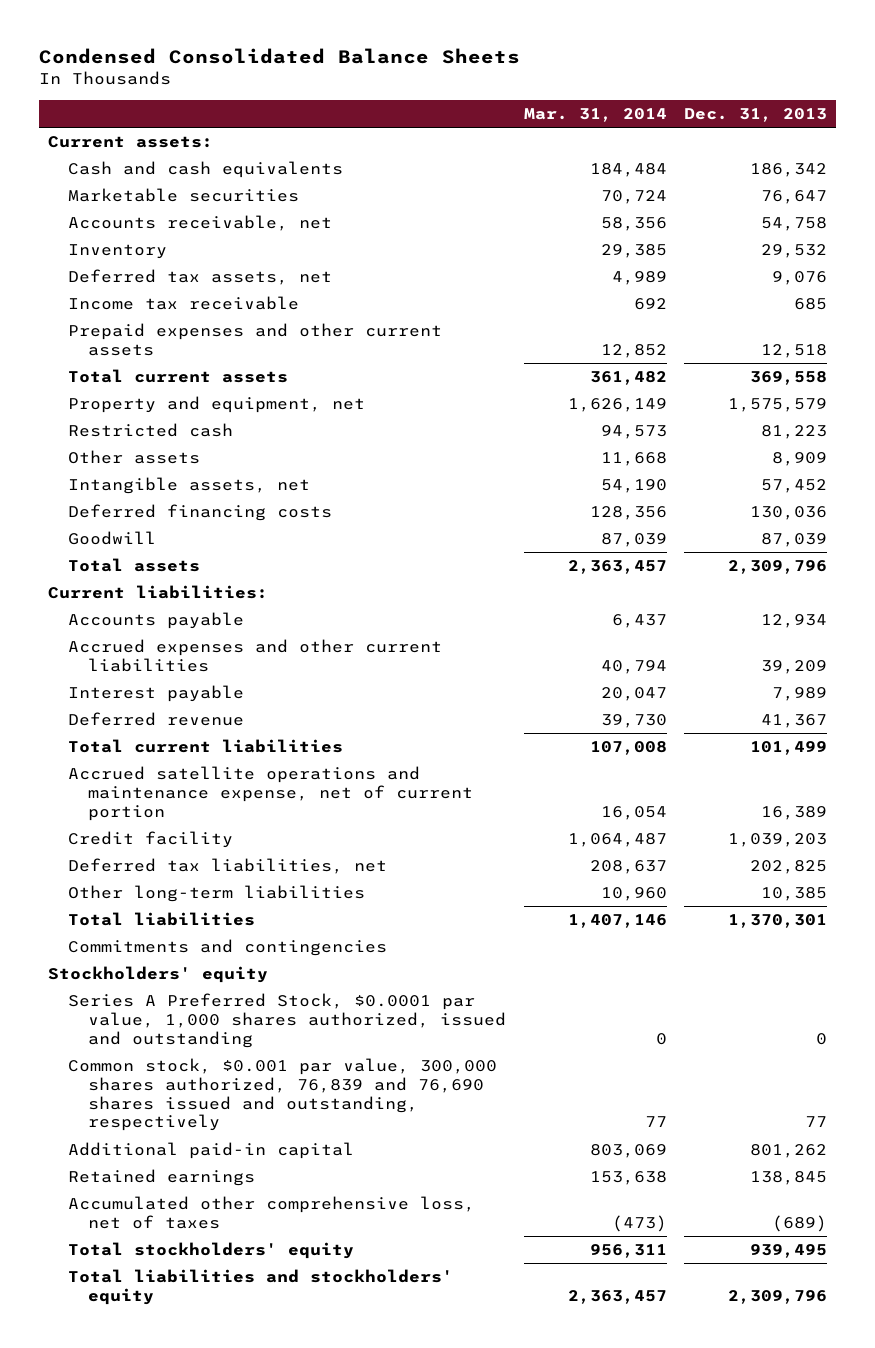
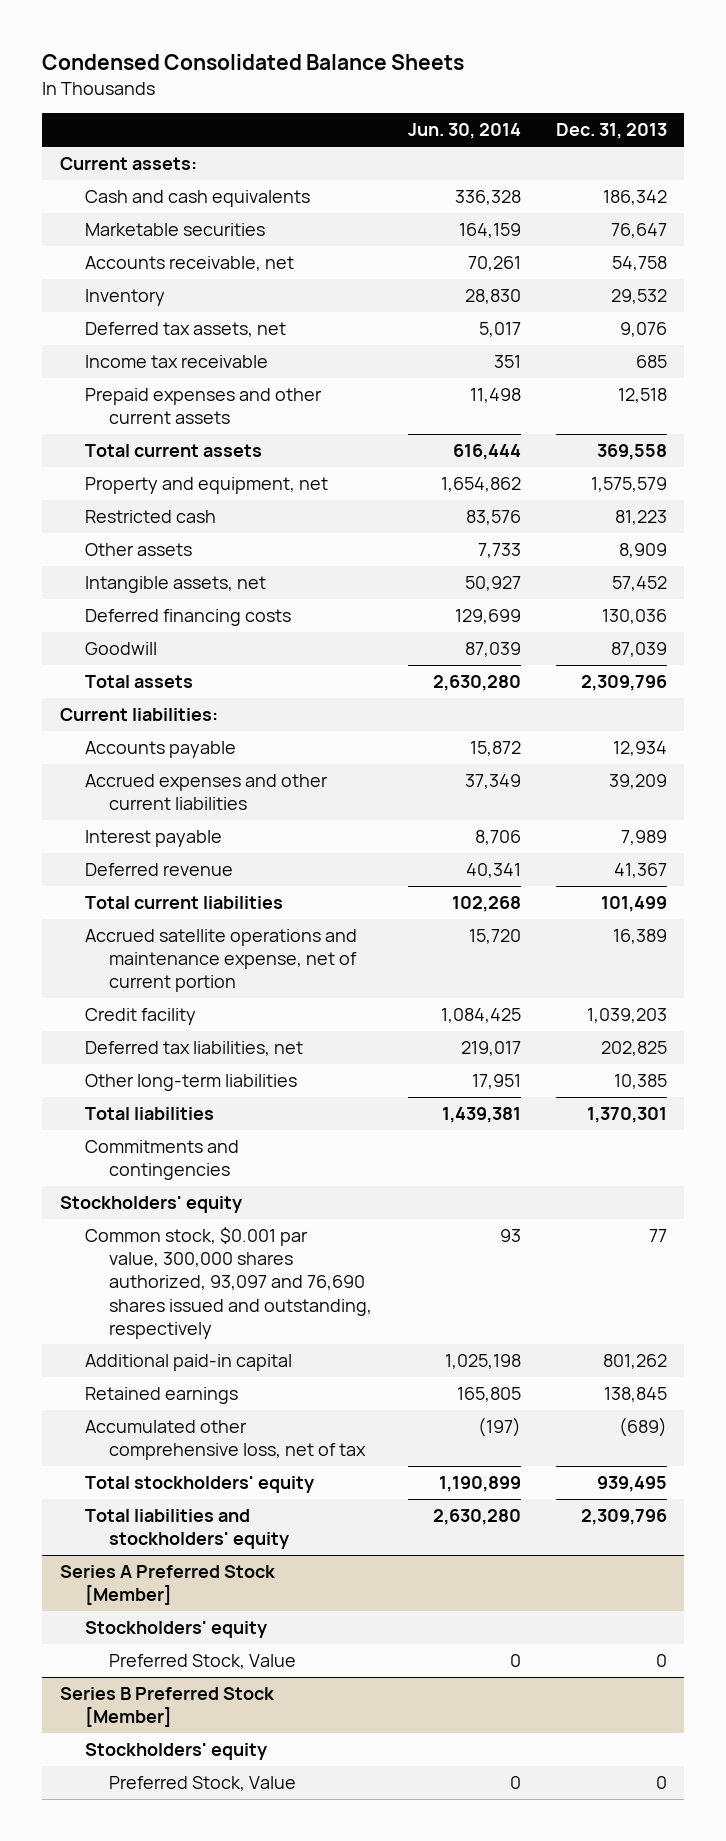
- | Mar. 31, 2014 | Dec. 31, 2013
+ | Jun. 30, 2014 | Dec. 31, 2013
- Series A Preferred Stock, $0.0001 par value, 1,000 shares authorized, issued and outstanding | 0 | 0
- Common stock, $0.001 par value, 300,000 shares authorized, 76,839 and 76,690 shares issued and outstanding, respectively | 77 | 77
+ Common stock, $0.001 par value, 300,000 shares authorized, 93,097 and 76,690 shares issued and outstanding, respectively | 93 | 77
- Accumulated other comprehensive loss, net of taxes | (473) | (689)
+ Accumulated other comprehensive loss, net of tax | (197) | (689)
+ Series A Preferred Stock [Member]
+ Stockholders' equity
+ Preferred Stock, Value | 0 | 0
+ Series B Preferred Stock [Member]
+ Stockholders' equity
+ Preferred Stock, Value | 0 | 0

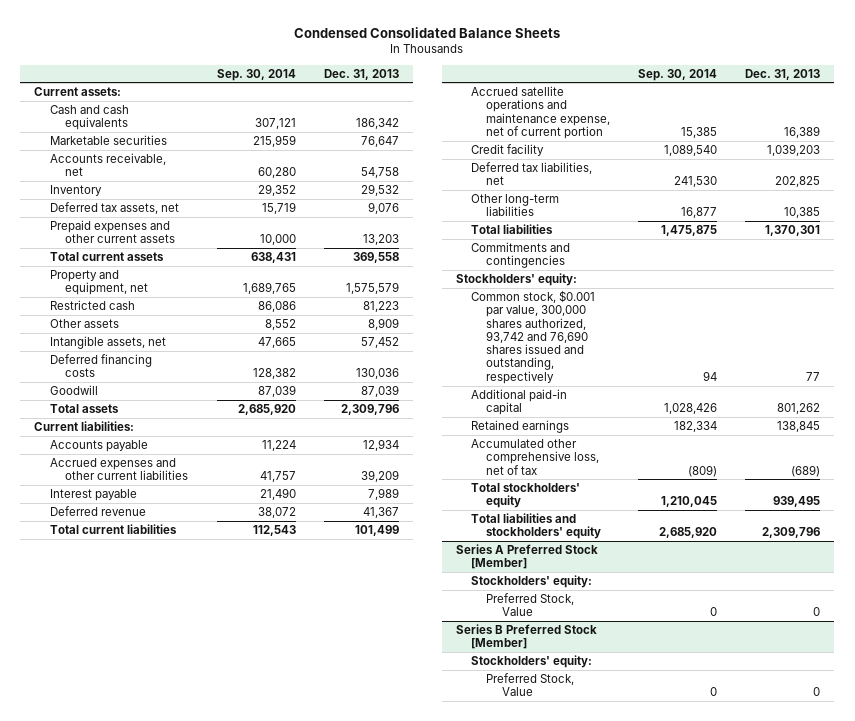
- | Jun. 30, 2014 | Dec. 31, 2013
+ | Sep. 30, 2014 | Dec. 31, 2013
- Income tax receivable | 351 | 685
- Prepaid expenses and other current assets | 11,498 | 12,518
+ Prepaid expenses and other current assets | 10,000 | 13,203
- Stockholders' equity
- Common stock, $0.001 par value, 300,000 shares authorized, 93,097 and 76,690 shares issued and outstanding, respectively | 93 | 77
+ Stockholders' equity:
+ Common stock, $0.001 par value, 300,000 shares authorized, 93,742 and 76,690 shares issued and outstanding, respectively | 94 | 77
@ Series A Preferred Stock [Member]
- Stockholders' equity
+ Stockholders' equity:
@ Series B Preferred Stock [Member]
- Stockholders' equity
+ Stockholders' equity:

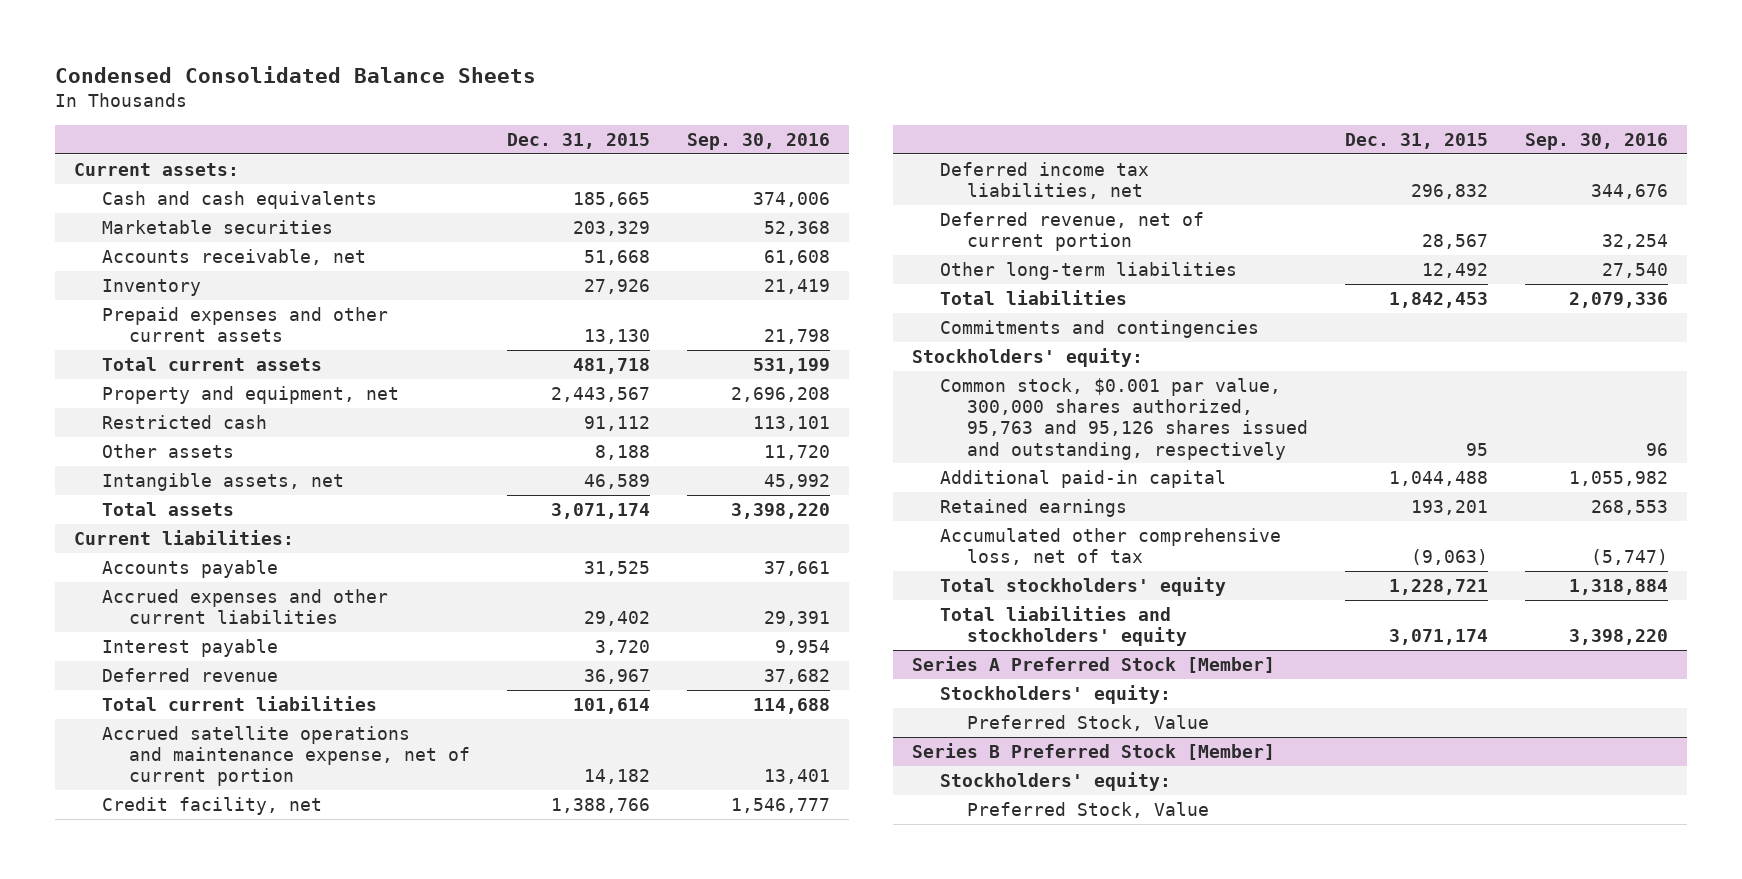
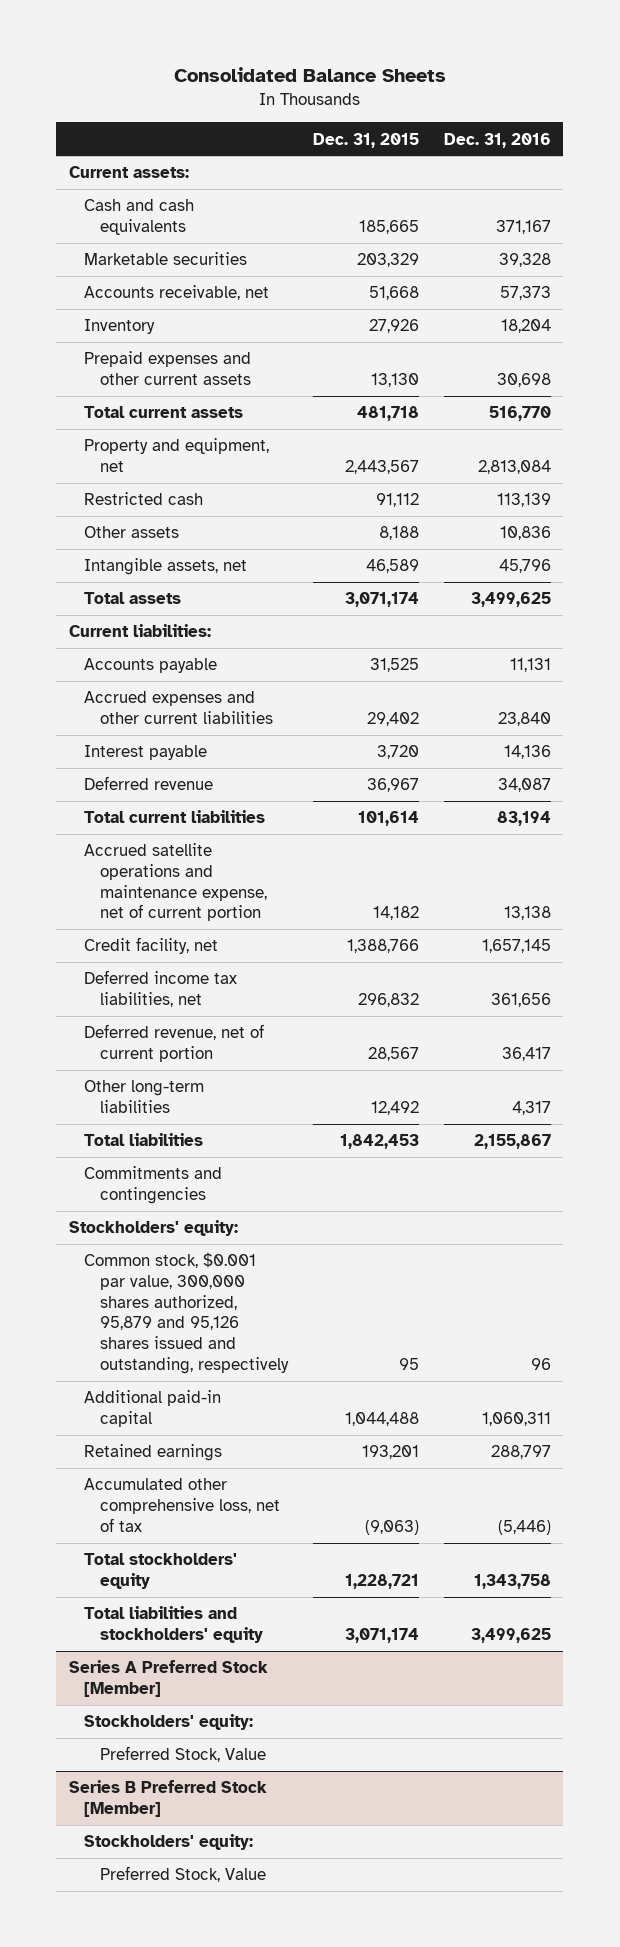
- Condensed Consolidated Balance Sheets
+ Consolidated Balance Sheets
- | Dec. 31, 2015 | Sep. 30, 2016
+ | Dec. 31, 2015 | Dec. 31, 2016
- Common stock, $0.001 par value, 300,000 shares authorized, 95,763 and 95,126 shares issued and outstanding, respectively | 95 | 96
+ Common stock, $0.001 par value, 300,000 shares authorized, 95,879 and 95,126 shares issued and outstanding, respectively | 95 | 96

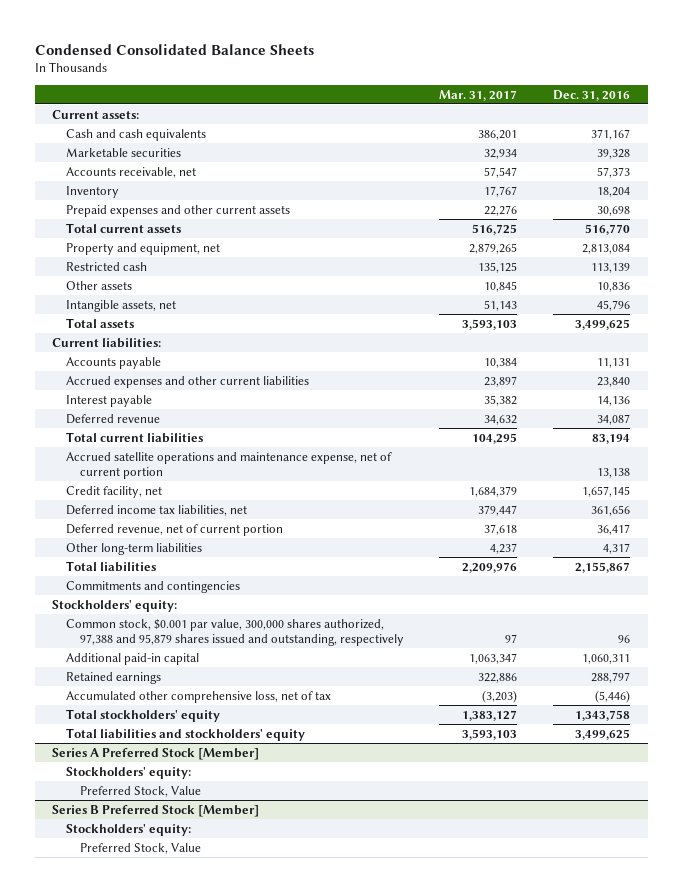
- Consolidated Balance Sheets
+ Condensed Consolidated Balance Sheets
- | Dec. 31, 2015 | Dec. 31, 2016
+ | Mar. 31, 2017 | Dec. 31, 2016
- Common stock, $0.001 par value, 300,000 shares authorized, 95,879 and 95,126 shares issued and outstanding, respectively | 95 | 96
+ Common stock, $0.001 par value, 300,000 shares authorized, 97,388 and 95,879 shares issued and outstanding, respectively | 97 | 96

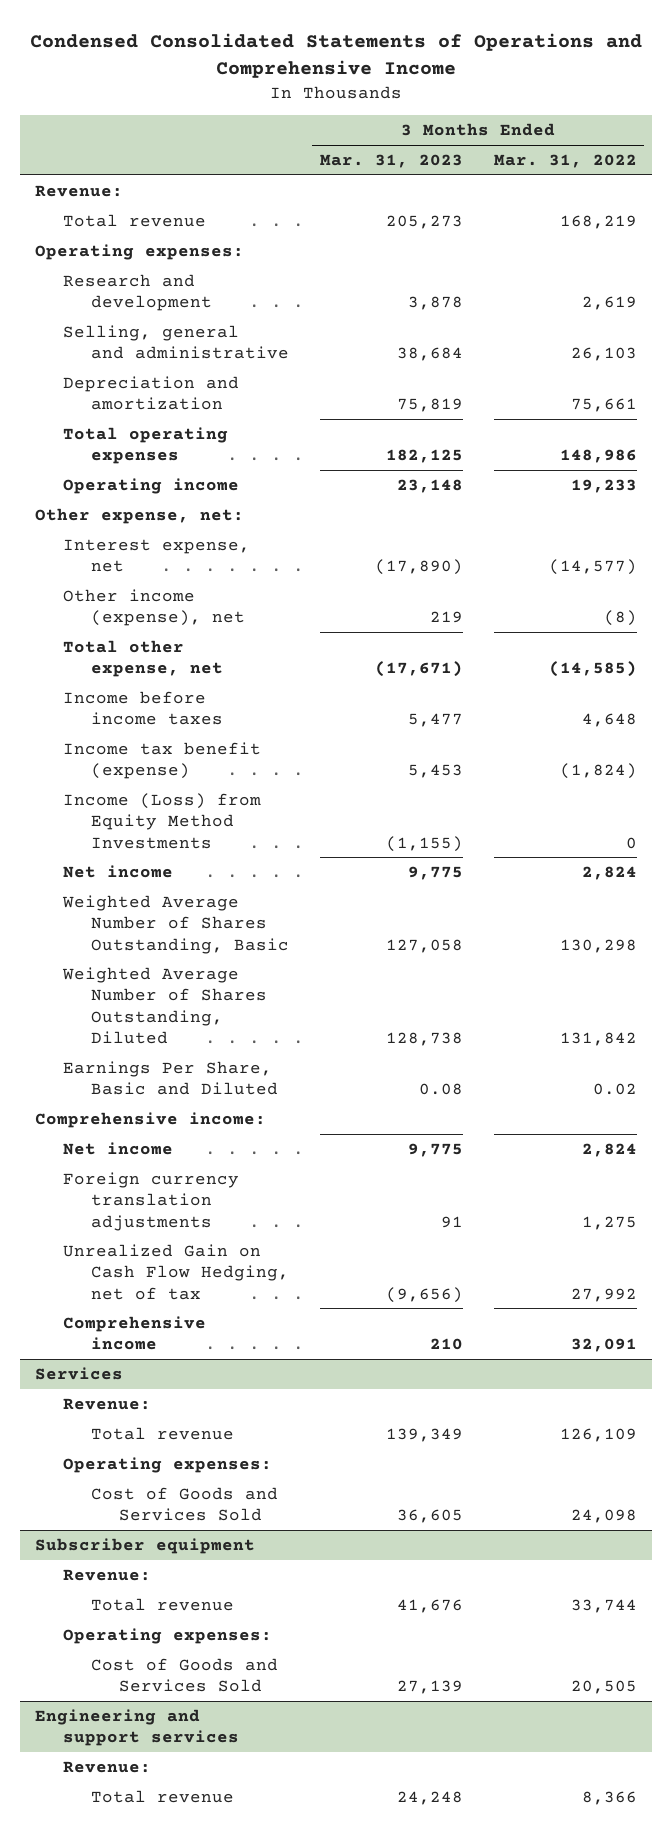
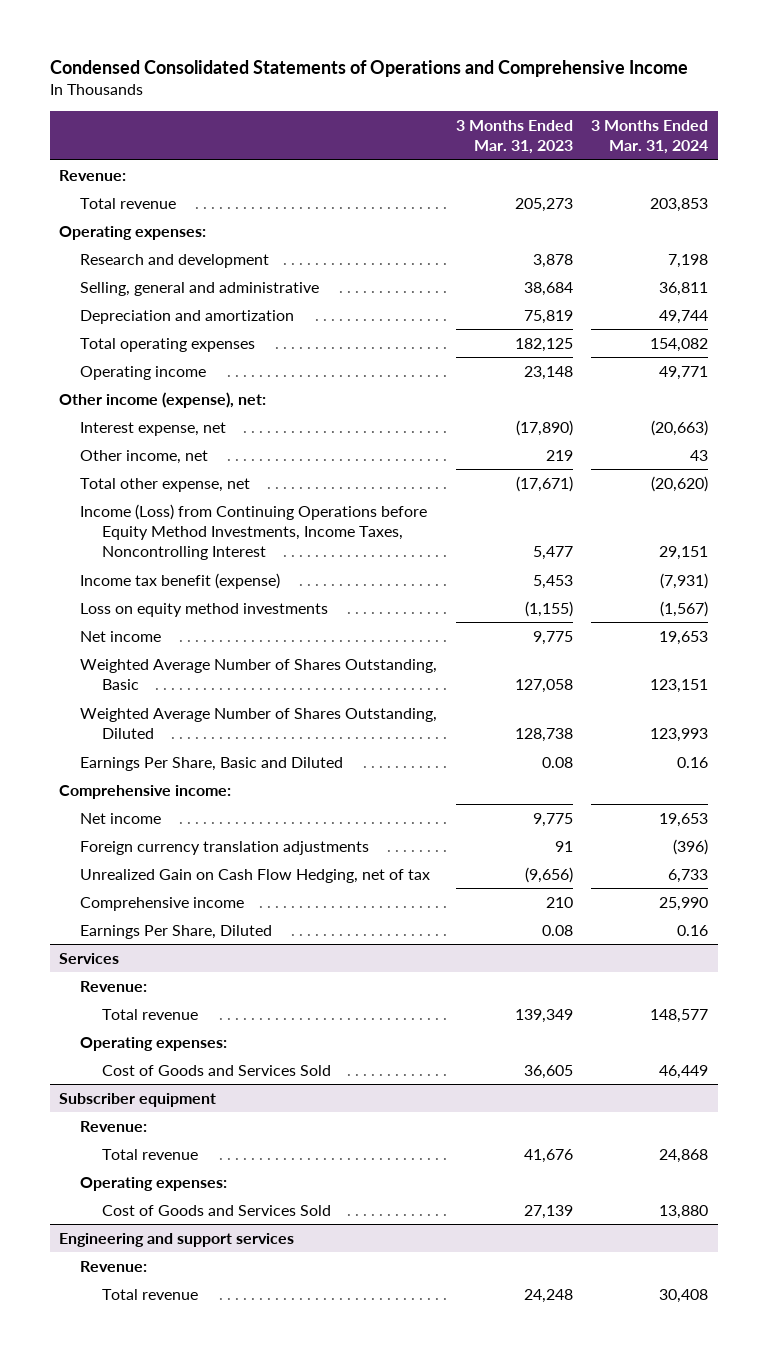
- | 3 Months Ended Mar. 31, 2023 | 3 Months Ended Mar. 31, 2022
+ | 3 Months Ended Mar. 31, 2023 | 3 Months Ended Mar. 31, 2024
- Other expense, net:
+ Other income (expense), net:
- Other income (expense), net | 219 | (8)
+ Other income, net | 219 | 43
- Income before income taxes | 5,477 | 4,648
+ Income (Loss) from Continuing Operations before Equity Method Investments, Income Taxes, Noncontrolling Interest | 5,477 | 29,151
- Income (Loss) from Equity Method Investments | (1,155) | 0
+ Loss on equity method investments | (1,155) | (1,567)
+ Earnings Per Share, Diluted | 0.08 | 0.16

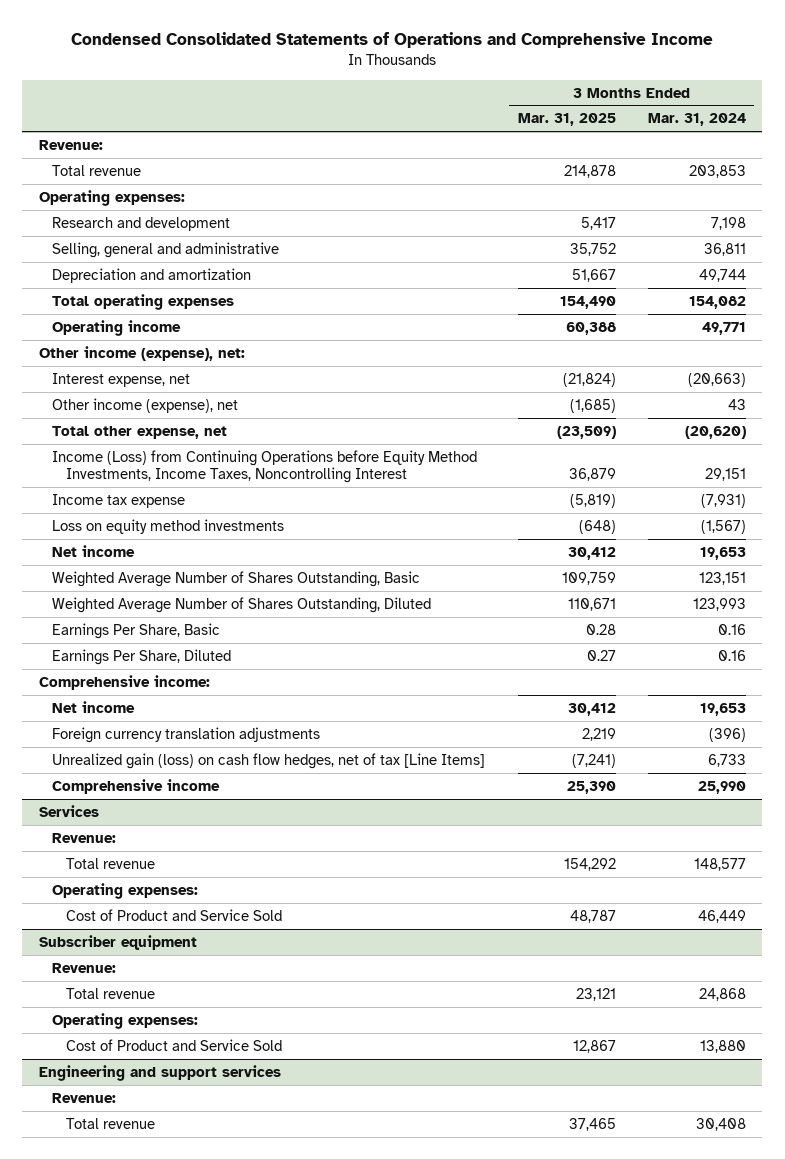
- | 3 Months Ended Mar. 31, 2023 | 3 Months Ended Mar. 31, 2024
+ | 3 Months Ended Mar. 31, 2025 | 3 Months Ended Mar. 31, 2024
- Other income, net | 219 | 43
+ Other income (expense), net | (1,685) | 43
- Income tax benefit (expense) | 5,453 | (7,931)
+ Income tax expense | (5,819) | (7,931)
- Earnings Per Share, Basic and Diluted | 0.08 | 0.16
+ Earnings Per Share, Basic | 0.28 | 0.16
moved up: Earnings Per Share, Diluted | 0.27 | 0.16
- Unrealized Gain on Cash Flow Hedging, net of tax | (9,656) | 6,733
+ Unrealized gain (loss) on cash flow hedges, net of tax [Line Items] | (7,241) | 6,733
@ Services
- Cost of Goods and Services Sold | 36,605 | 46,449
+ Cost of Product and Service Sold | 48,787 | 46,449
@ Subscriber equipment
- Cost of Goods and Services Sold | 27,139 | 13,880
+ Cost of Product and Service Sold | 12,867 | 13,880

